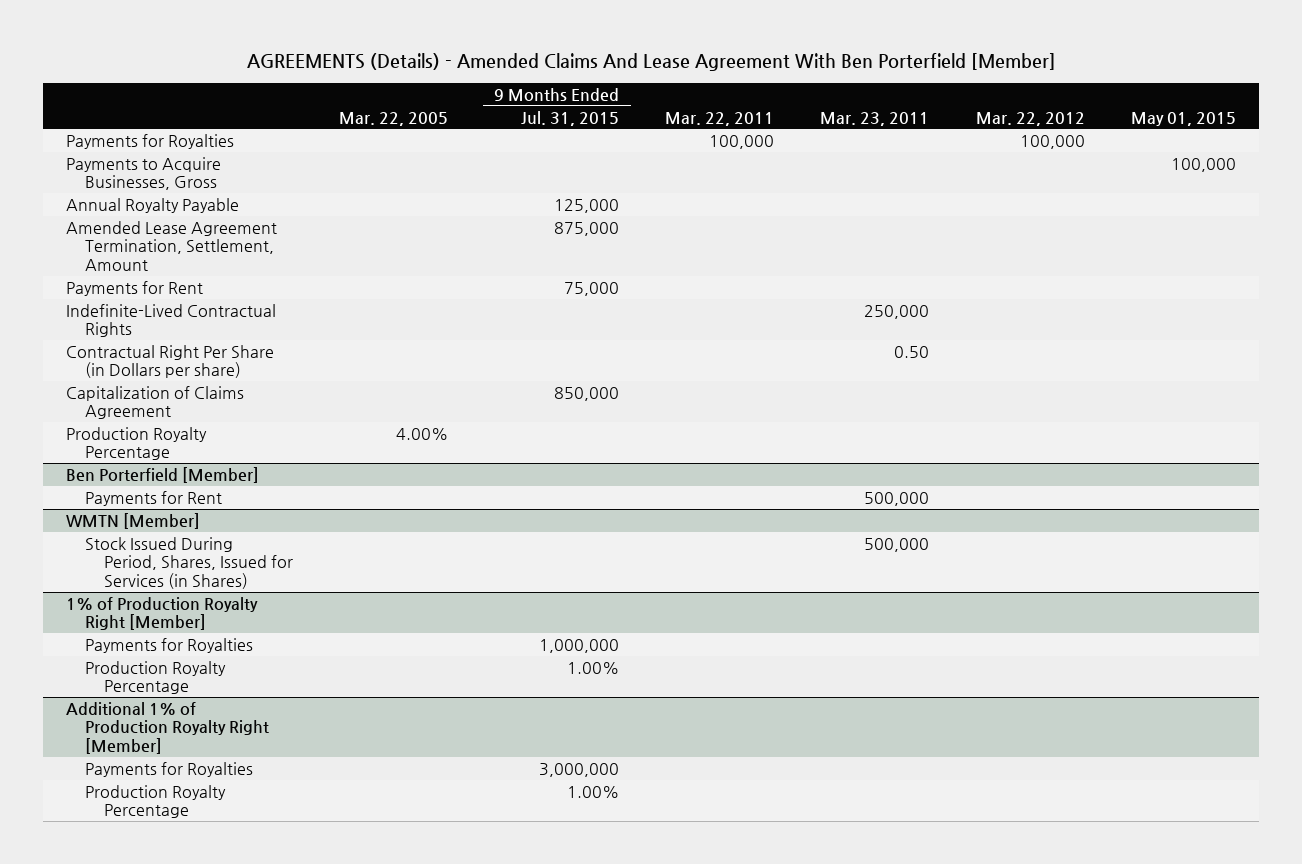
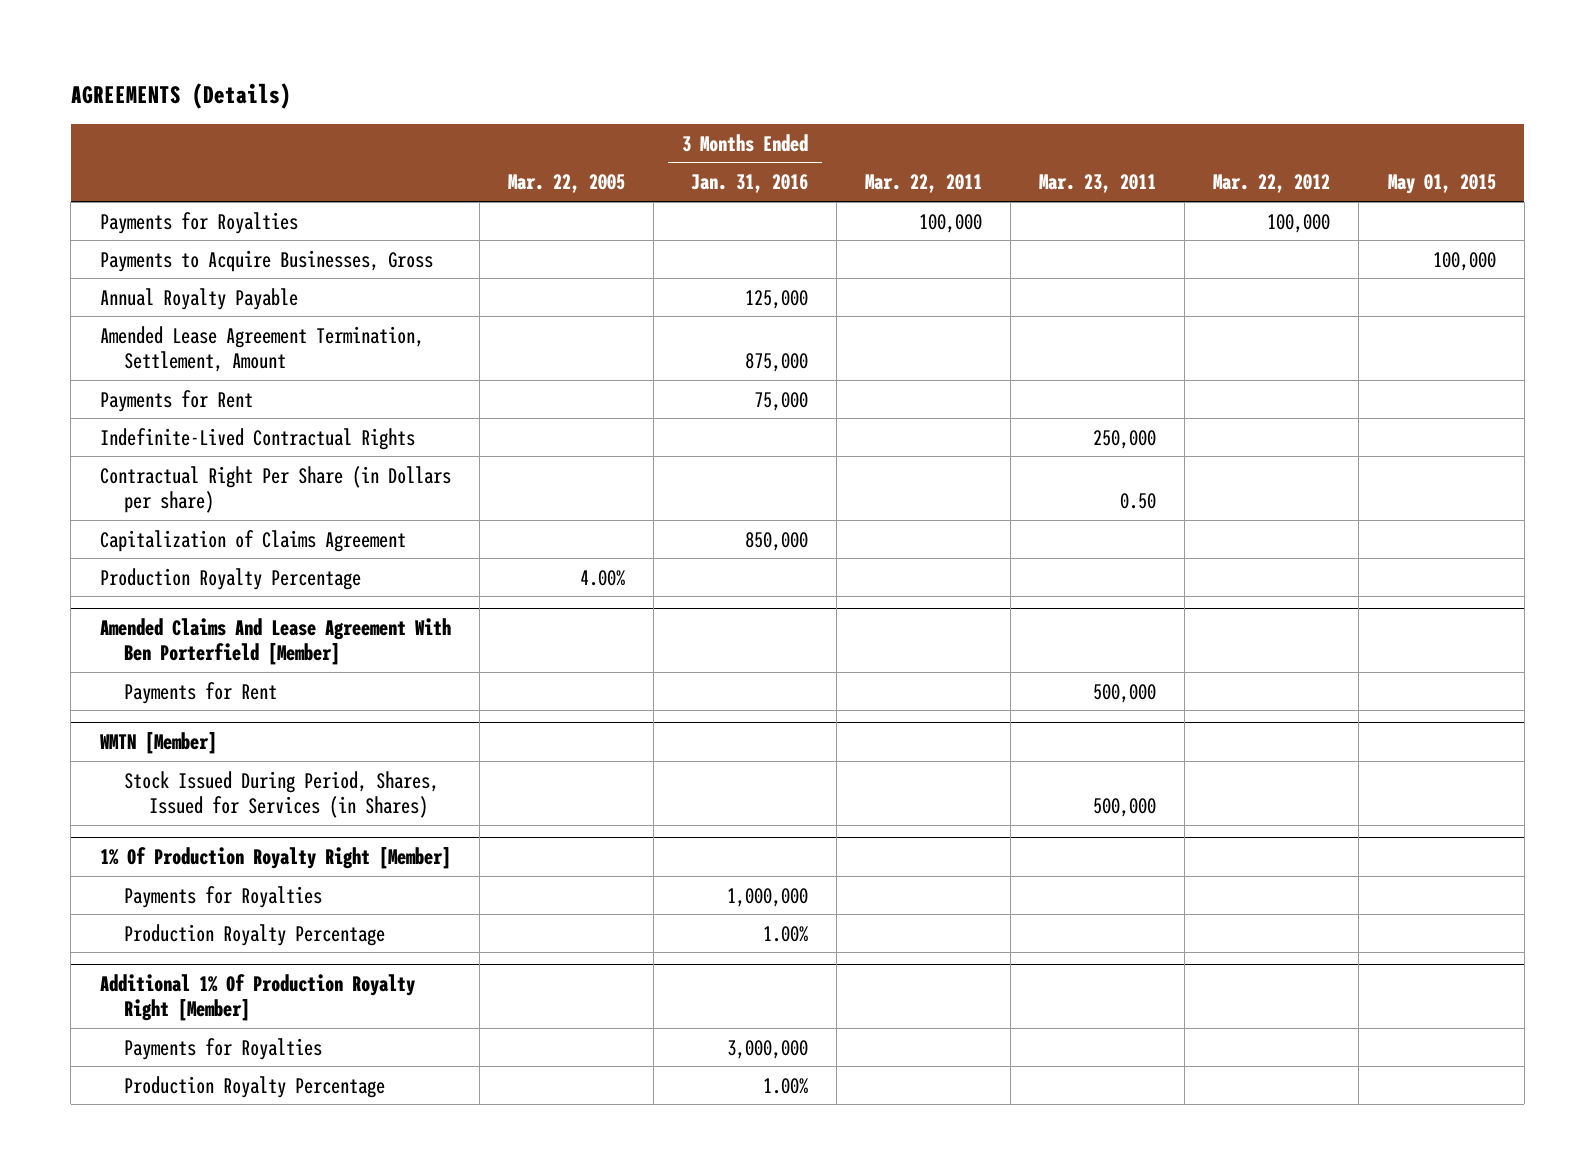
- AGREEMENTS (Details) - Amended Claims And Lease Agreement With Ben Porterfield [Member]
+ AGREEMENTS (Details)
- | Mar. 22, 2005 | 9 Months Ended Jul. 31, 2015 | Mar. 22, 2011 | Mar. 23, 2011 | Mar. 22, 2012 | May 01, 2015
+ | Mar. 22, 2005 | 3 Months Ended Jan. 31, 2016 | Mar. 22, 2011 | Mar. 23, 2011 | Mar. 22, 2012 | May 01, 2015
- Ben Porterfield [Member]
+ Amended Claims And Lease Agreement With Ben Porterfield [Member]
- 1% of Production Royalty Right [Member]
+ 1% Of Production Royalty Right [Member]
- Additional 1% of Production Royalty Right [Member]
+ Additional 1% Of Production Royalty Right [Member]

